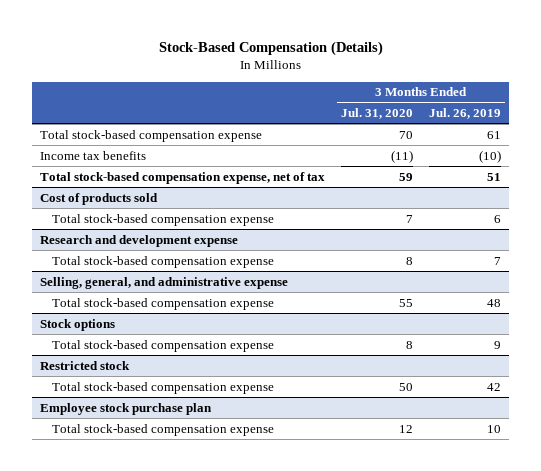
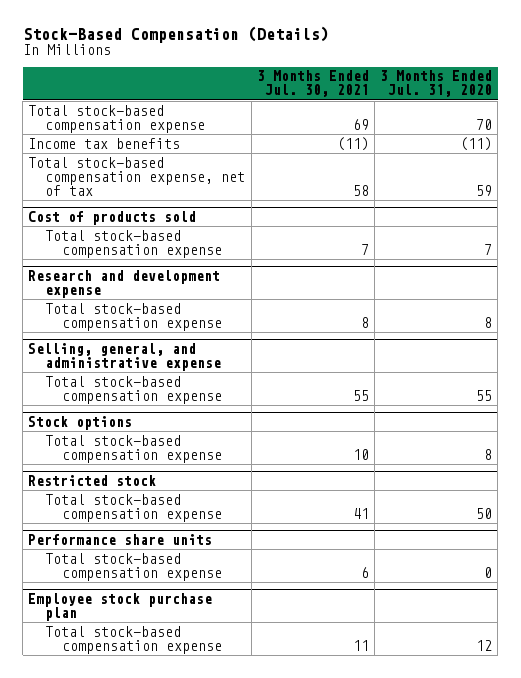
- | 3 Months Ended Jul. 31, 2020 | 3 Months Ended Jul. 26, 2019
+ | 3 Months Ended Jul. 30, 2021 | 3 Months Ended Jul. 31, 2020
+ Performance share units
+ Total stock-based compensation expense | 6 | 0

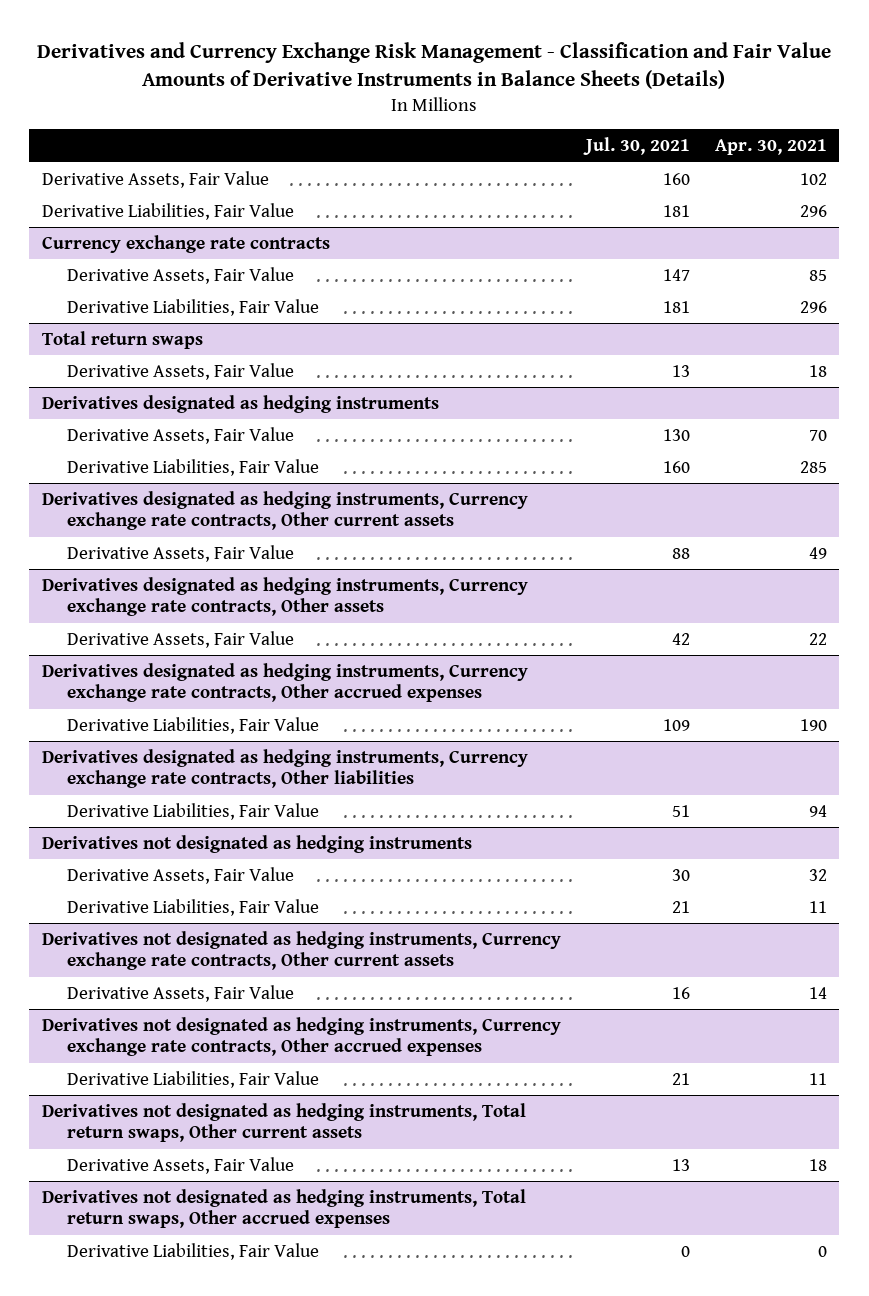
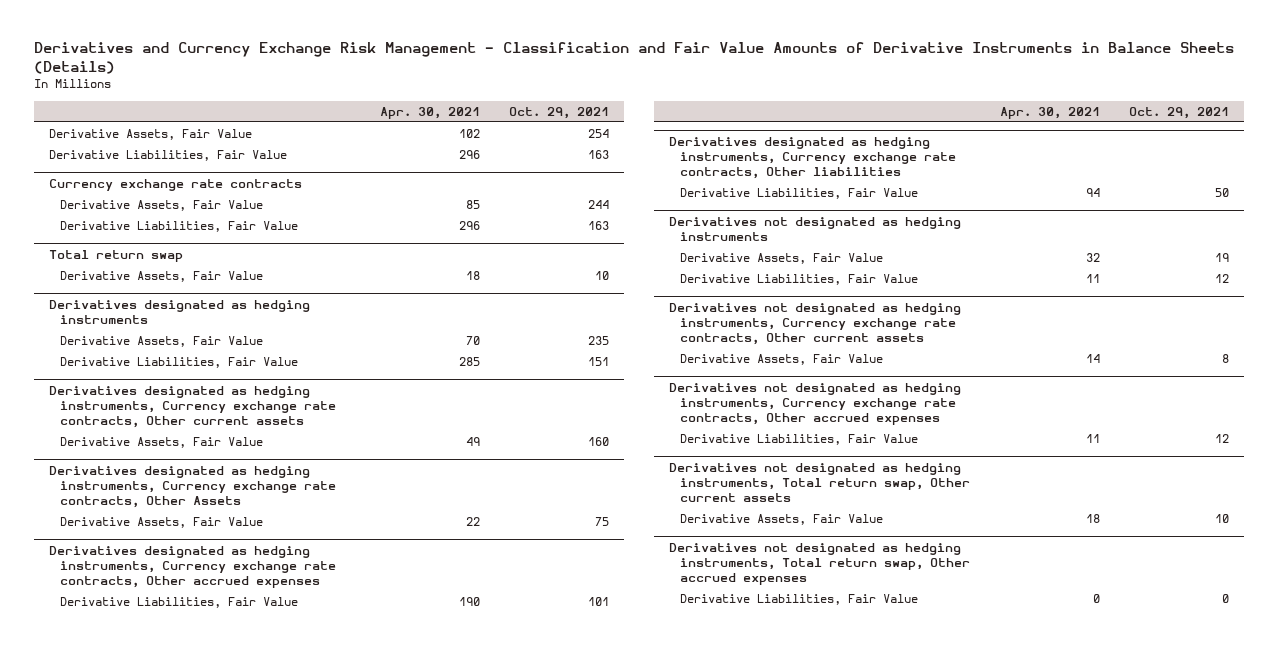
- | Jul. 30, 2021 | Apr. 30, 2021
+ | Apr. 30, 2021 | Oct. 29, 2021
- Total return swaps
+ Total return swap
- Derivatives designated as hedging instruments, Currency exchange rate contracts, Other assets
+ Derivatives designated as hedging instruments, Currency exchange rate contracts, Other Assets
- Derivatives not designated as hedging instruments, Total return swaps, Other current assets
+ Derivatives not designated as hedging instruments, Total return swap, Other current assets
- Derivatives not designated as hedging instruments, Total return swaps, Other accrued expenses
+ Derivatives not designated as hedging instruments, Total return swap, Other accrued expenses

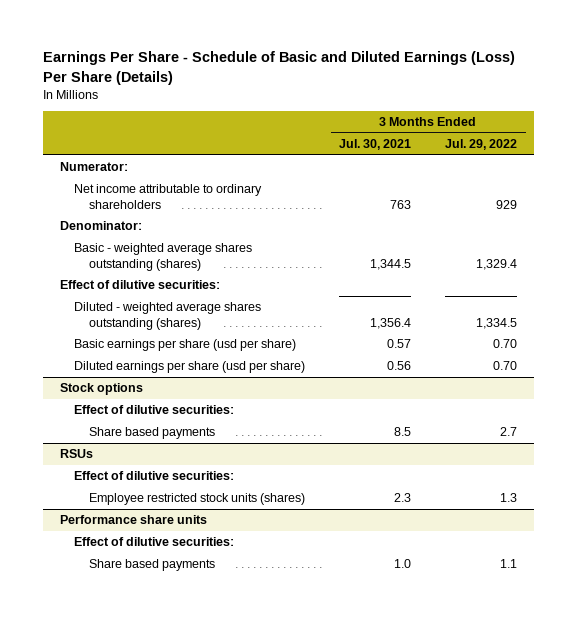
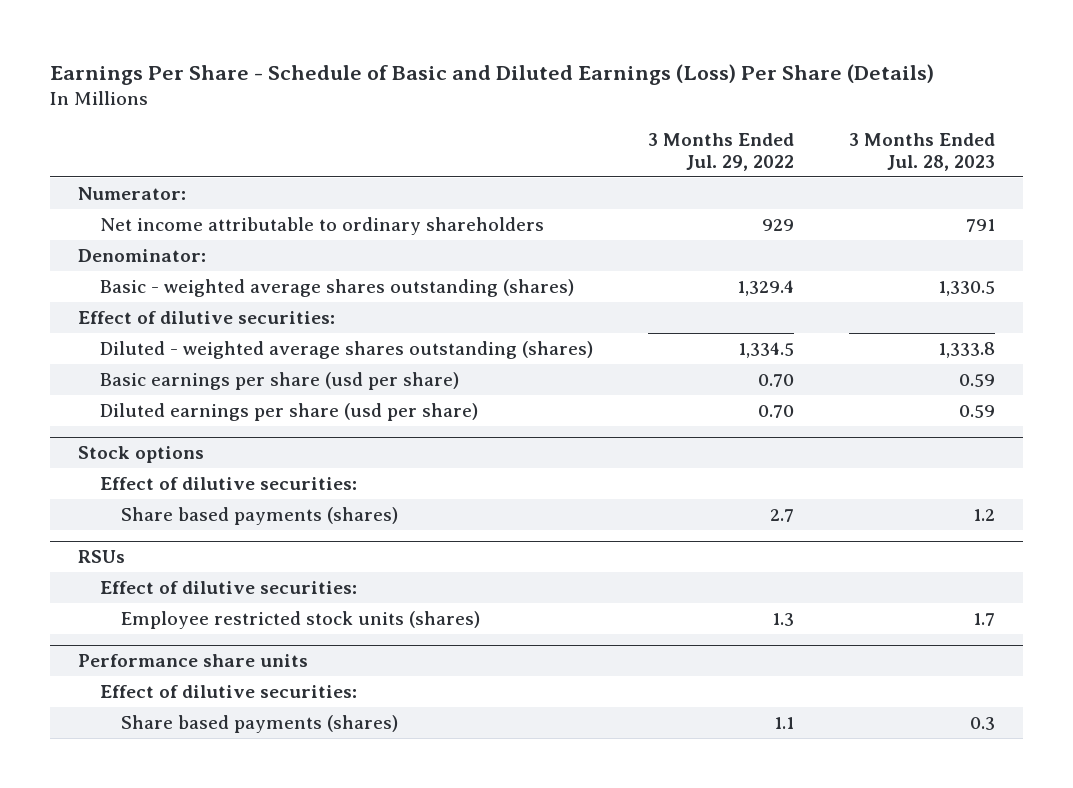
- | 3 Months Ended Jul. 30, 2021 | 3 Months Ended Jul. 29, 2022
+ | 3 Months Ended Jul. 29, 2022 | 3 Months Ended Jul. 28, 2023
@ Stock options
- Share based payments | 8.5 | 2.7
+ Share based payments (shares) | 2.7 | 1.2
@ Performance share units
- Share based payments | 1.0 | 1.1
+ Share based payments (shares) | 1.1 | 0.3

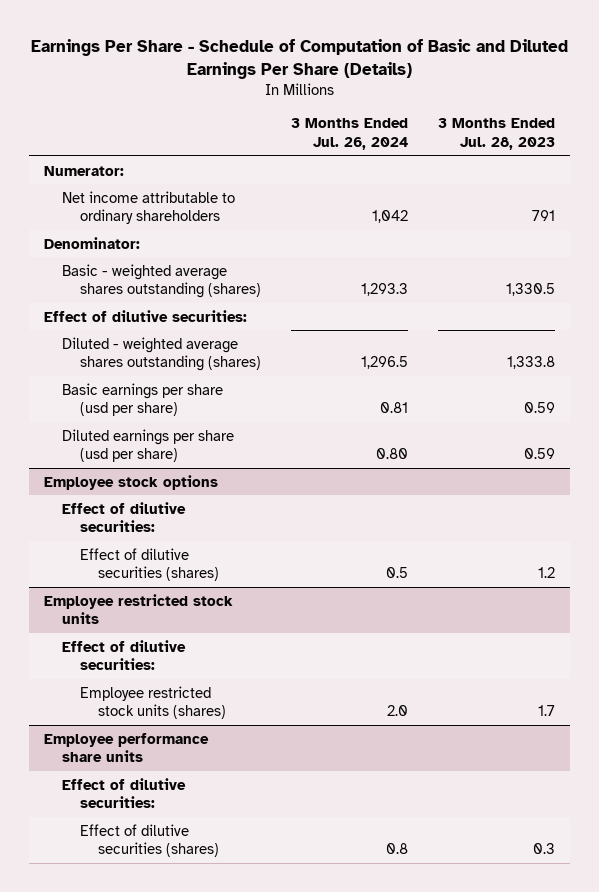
- Earnings Per Share - Schedule of Basic and Diluted Earnings (Loss) Per Share (Details)
+ Earnings Per Share - Schedule of Computation of Basic and Diluted Earnings Per Share (Details)
- | 3 Months Ended Jul. 29, 2022 | 3 Months Ended Jul. 28, 2023
+ | 3 Months Ended Jul. 26, 2024 | 3 Months Ended Jul. 28, 2023
- Stock options
+ Employee stock options
- Share based payments (shares) | 2.7 | 1.2
- RSUs
+ Effect of dilutive securities (shares) | 0.5 | 1.2
+ Employee restricted stock units
- Performance share units
+ Employee performance share units
- Share based payments (shares) | 1.1 | 0.3
+ Effect of dilutive securities (shares) | 0.8 | 0.3

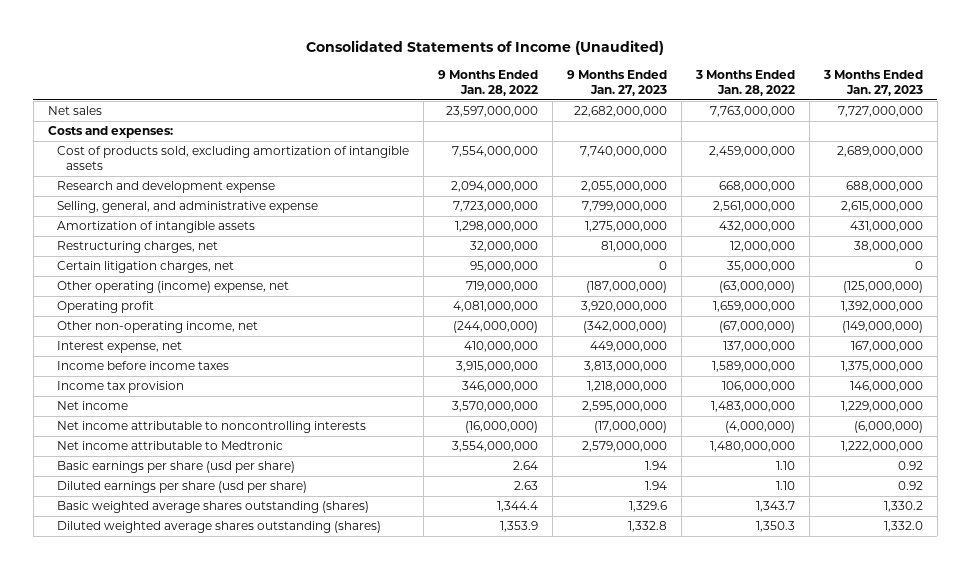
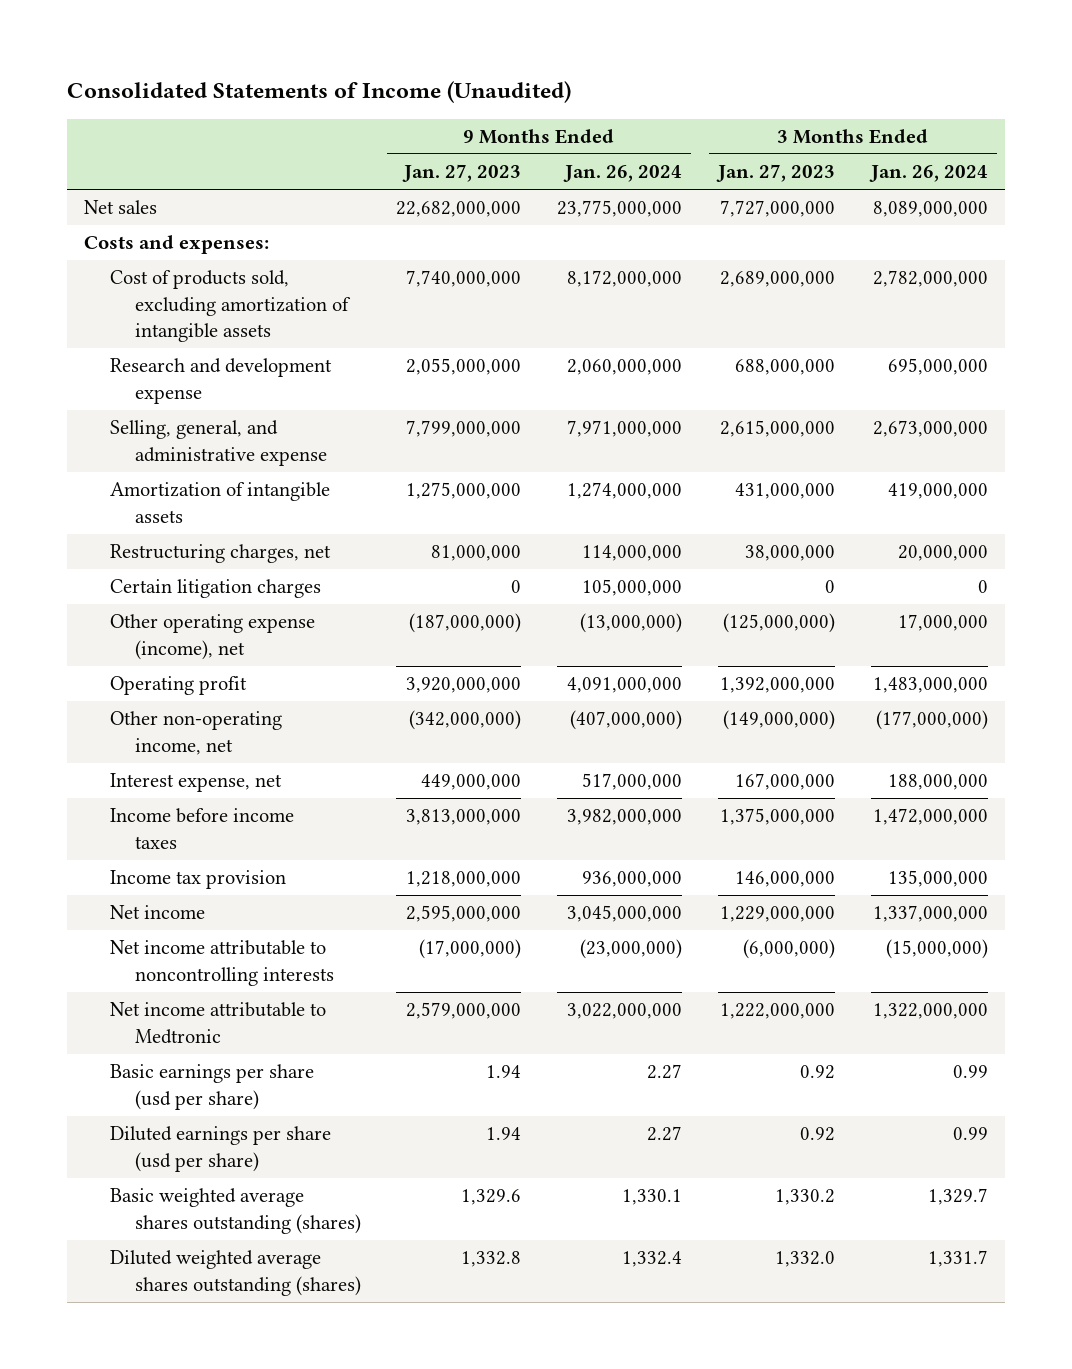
- | 9 Months Ended Jan. 28, 2022 | 9 Months Ended Jan. 27, 2023 | 3 Months Ended Jan. 28, 2022 | 3 Months Ended Jan. 27, 2023
+ | 9 Months Ended Jan. 27, 2023 | 9 Months Ended Jan. 26, 2024 | 3 Months Ended Jan. 27, 2023 | 3 Months Ended Jan. 26, 2024
- Certain litigation charges, net | 95,000,000 | 0 | 35,000,000 | 0
- Other operating (income) expense, net | 719,000,000 | (187,000,000) | (63,000,000) | (125,000,000)
+ Certain litigation charges | 0 | 105,000,000 | 0 | 0
+ Other operating expense (income), net | (187,000,000) | (13,000,000) | (125,000,000) | 17,000,000

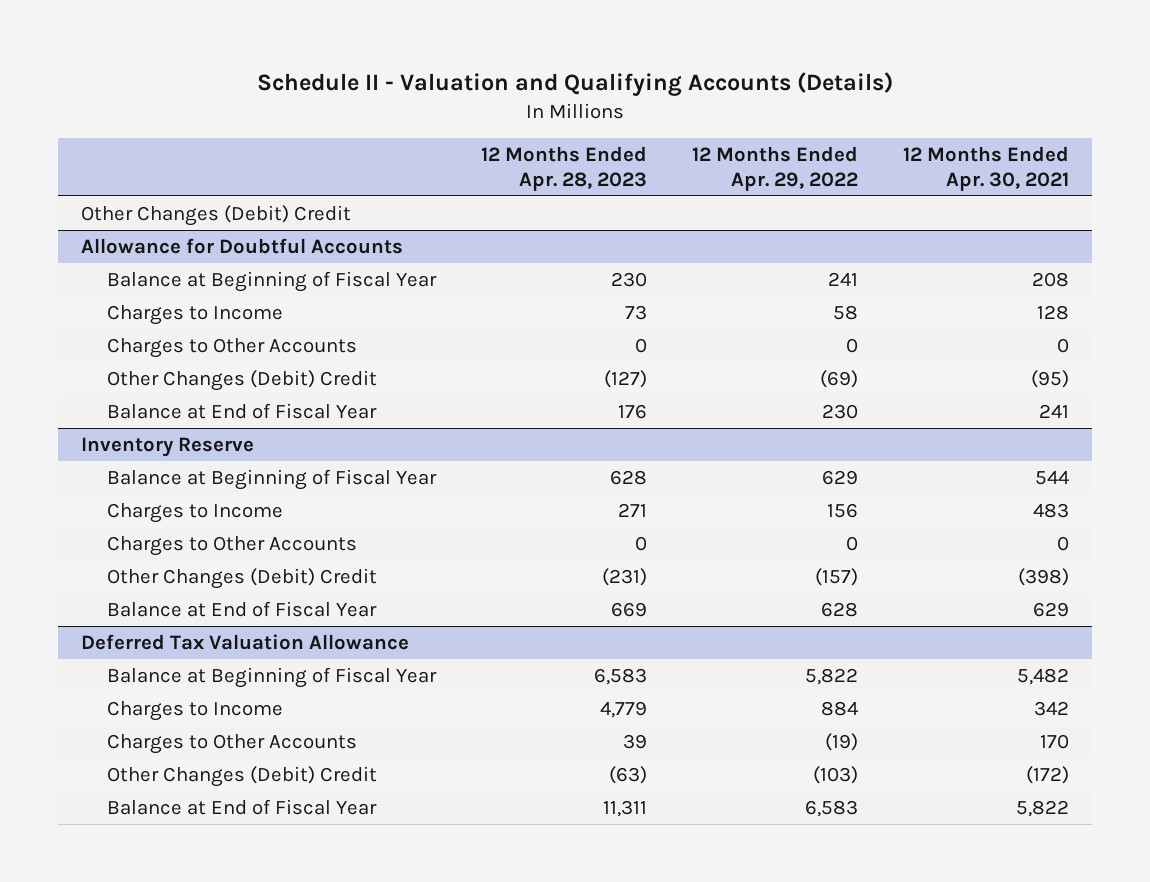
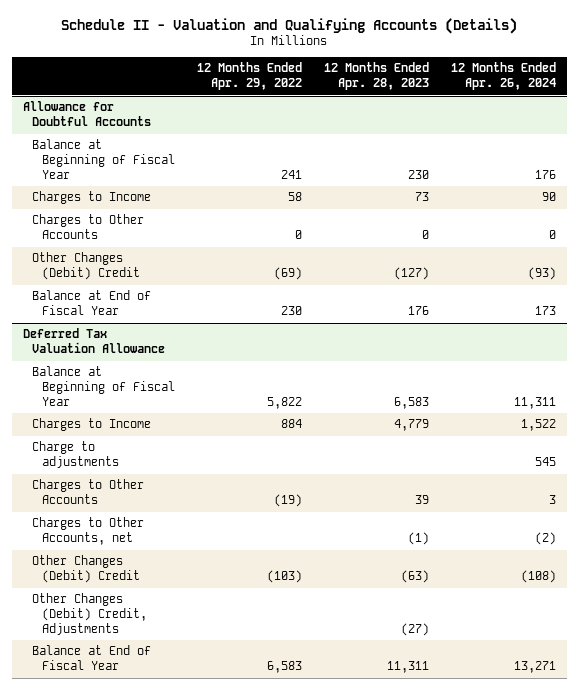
- | 12 Months Ended Apr. 28, 2023 | 12 Months Ended Apr. 29, 2022 | 12 Months Ended Apr. 30, 2021
+ | 12 Months Ended Apr. 29, 2022 | 12 Months Ended Apr. 28, 2023 | 12 Months Ended Apr. 26, 2024
- Other Changes (Debit) Credit
- Inventory Reserve
- Balance at Beginning of Fiscal Year | 628 | 629 | 544
- Charges to Income | 271 | 156 | 483
- Charges to Other Accounts | 0 | 0 | 0
- Other Changes (Debit) Credit | (231) | (157) | (398)
- Balance at End of Fiscal Year | 669 | 628 | 629
@ Deferred Tax Valuation Allowance
+ Charge to adjustments | | | 545
+ Charges to Other Accounts, net | | (1) | (2)
+ Other Changes (Debit) Credit, Adjustments | | (27) |

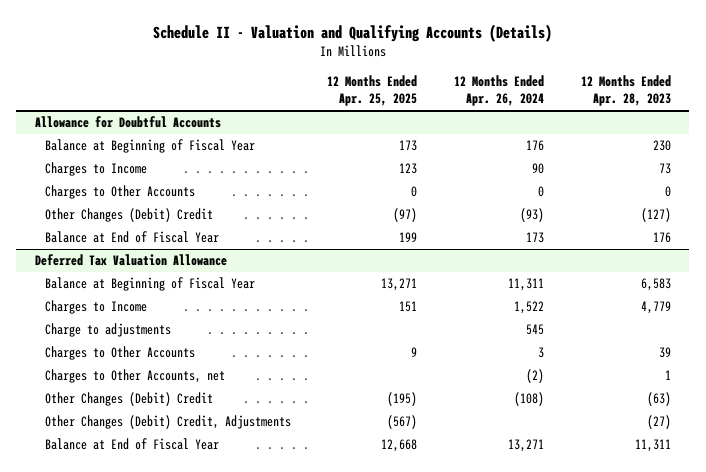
- | 12 Months Ended Apr. 29, 2022 | 12 Months Ended Apr. 28, 2023 | 12 Months Ended Apr. 26, 2024
+ | 12 Months Ended Apr. 25, 2025 | 12 Months Ended Apr. 26, 2024 | 12 Months Ended Apr. 28, 2023
@ Deferred Tax Valuation Allowance
- Charges to Other Accounts, net | | (1) | (2)
+ Charges to Other Accounts, net | | (2) | 1

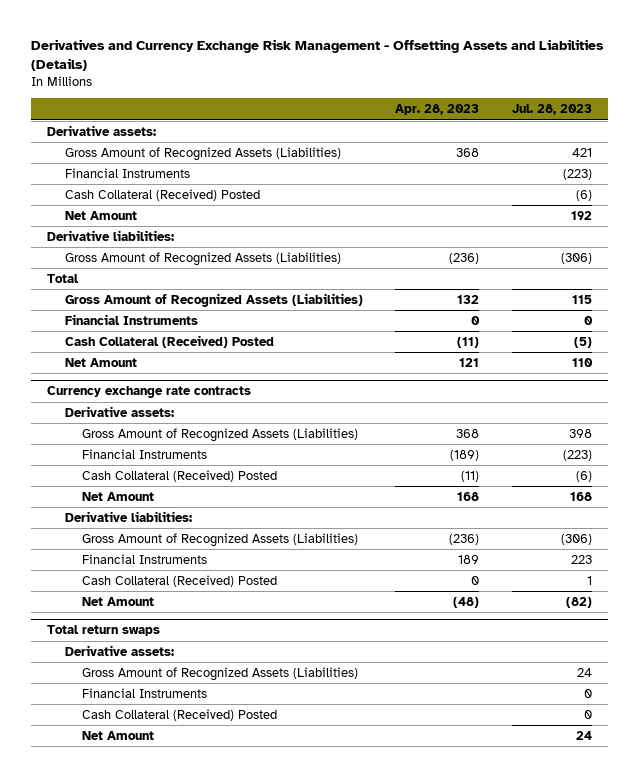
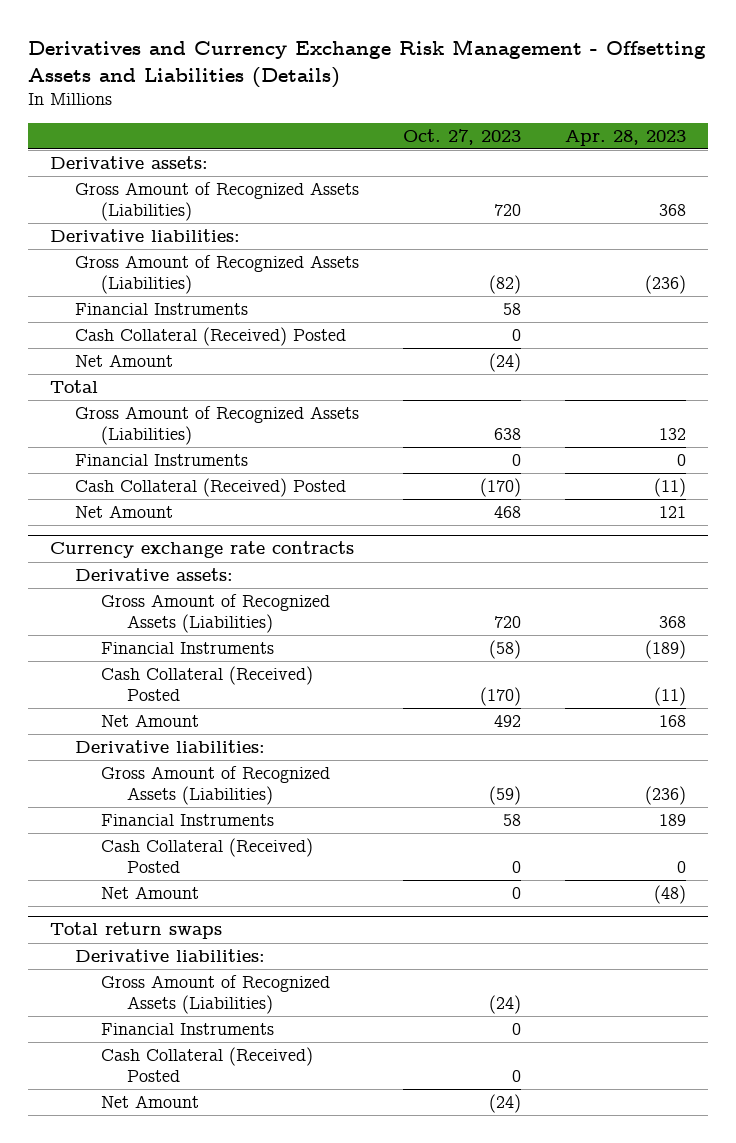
- | Apr. 28, 2023 | Jul. 28, 2023
+ | Oct. 27, 2023 | Apr. 28, 2023
moved up: Derivative liabilities:
moved up: Gross Amount of Recognized Assets (Liabilities) | (82) | (236)
@ Total return swaps
- Derivative assets:
+ Derivative liabilities:

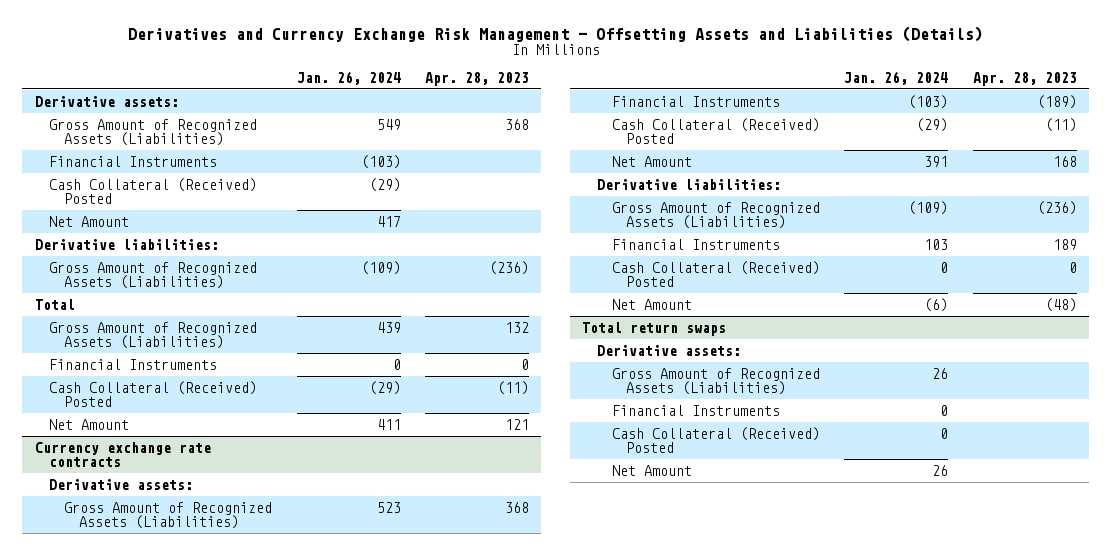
- | Oct. 27, 2023 | Apr. 28, 2023
+ | Jan. 26, 2024 | Apr. 28, 2023
moved down: Derivative liabilities:
moved down: Gross Amount of Recognized Assets (Liabilities) | (109) | (236)
@ Total return swaps
- Derivative liabilities:
+ Derivative assets:

